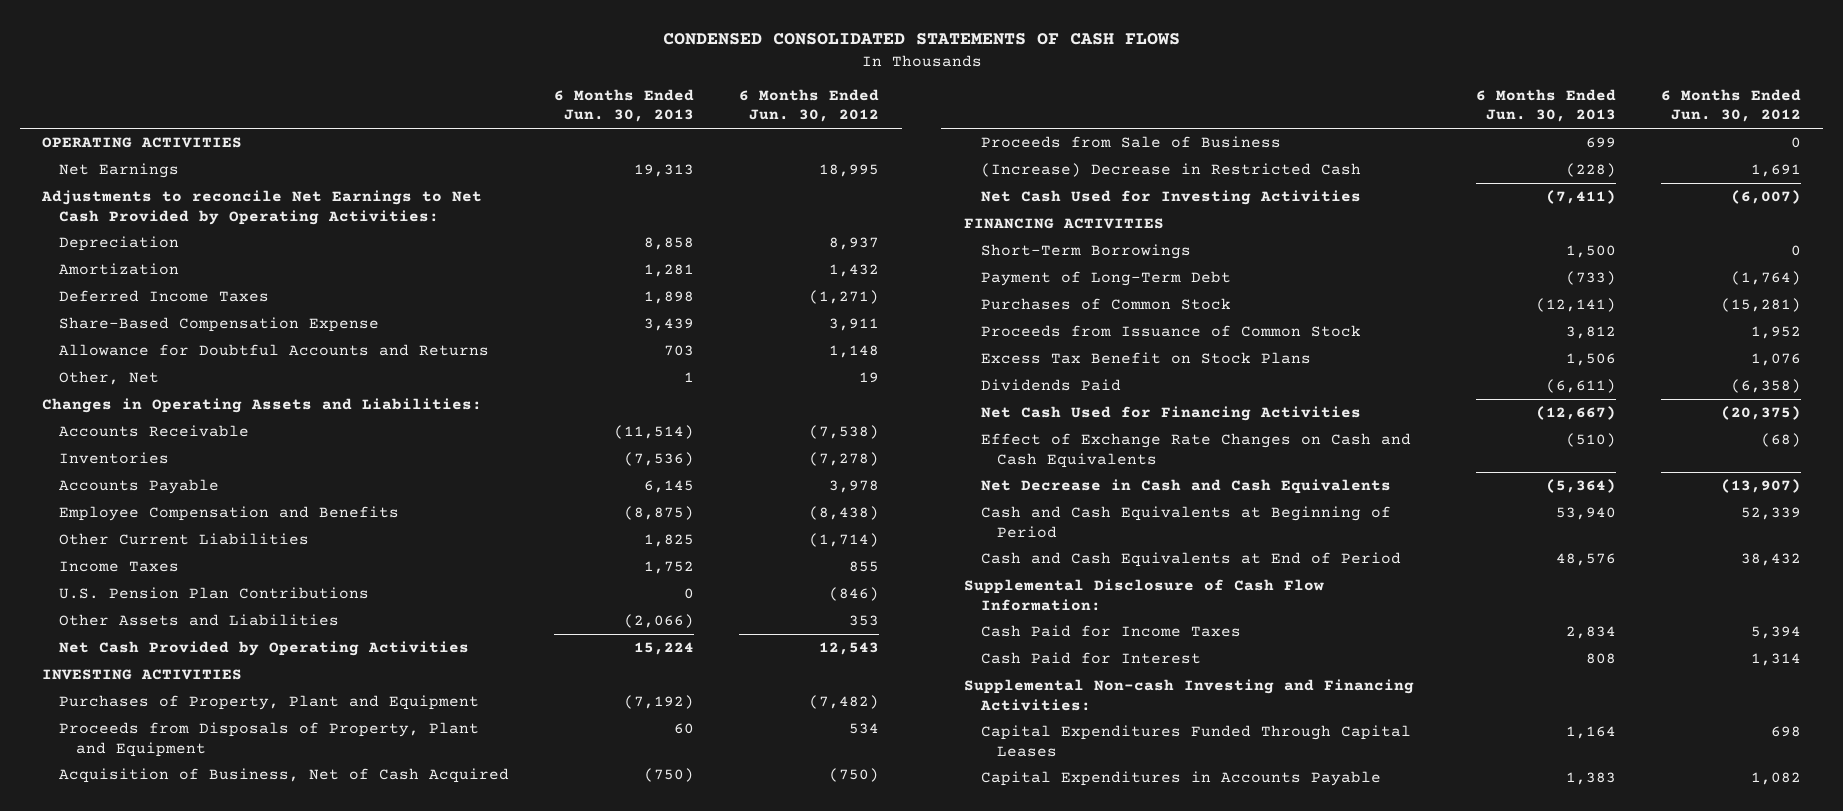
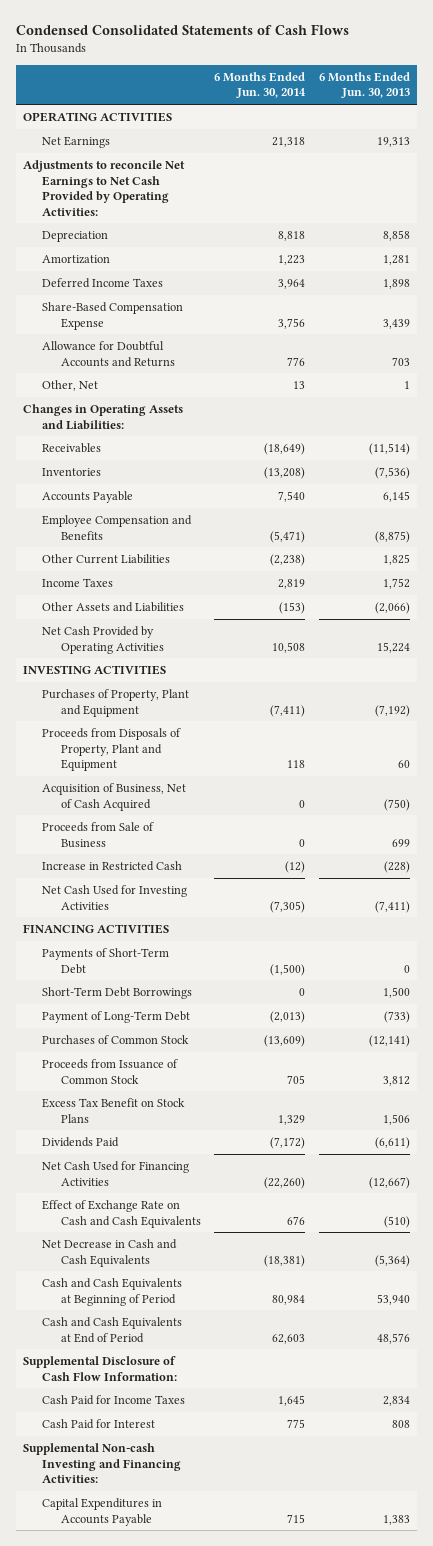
- CONDENSED CONSOLIDATED STATEMENTS OF CASH FLOWS
+ Condensed Consolidated Statements of Cash Flows
- | 6 Months Ended Jun. 30, 2013 | 6 Months Ended Jun. 30, 2012
+ | 6 Months Ended Jun. 30, 2014 | 6 Months Ended Jun. 30, 2013
- Accounts Receivable | (11,514) | (7,538)
+ Receivables | (18,649) | (11,514)
- U.S. Pension Plan Contributions | 0 | (846)
- (Increase) Decrease in Restricted Cash | (228) | 1,691
+ Increase in Restricted Cash | (12) | (228)
- Short-Term Borrowings | 1,500 | 0
+ Payments of Short-Term Debt | (1,500) | 0
+ Short-Term Debt Borrowings | 0 | 1,500
- Effect of Exchange Rate Changes on Cash and Cash Equivalents | (510) | (68)
+ Effect of Exchange Rate on Cash and Cash Equivalents | 676 | (510)
- Capital Expenditures Funded Through Capital Leases | 1,164 | 698

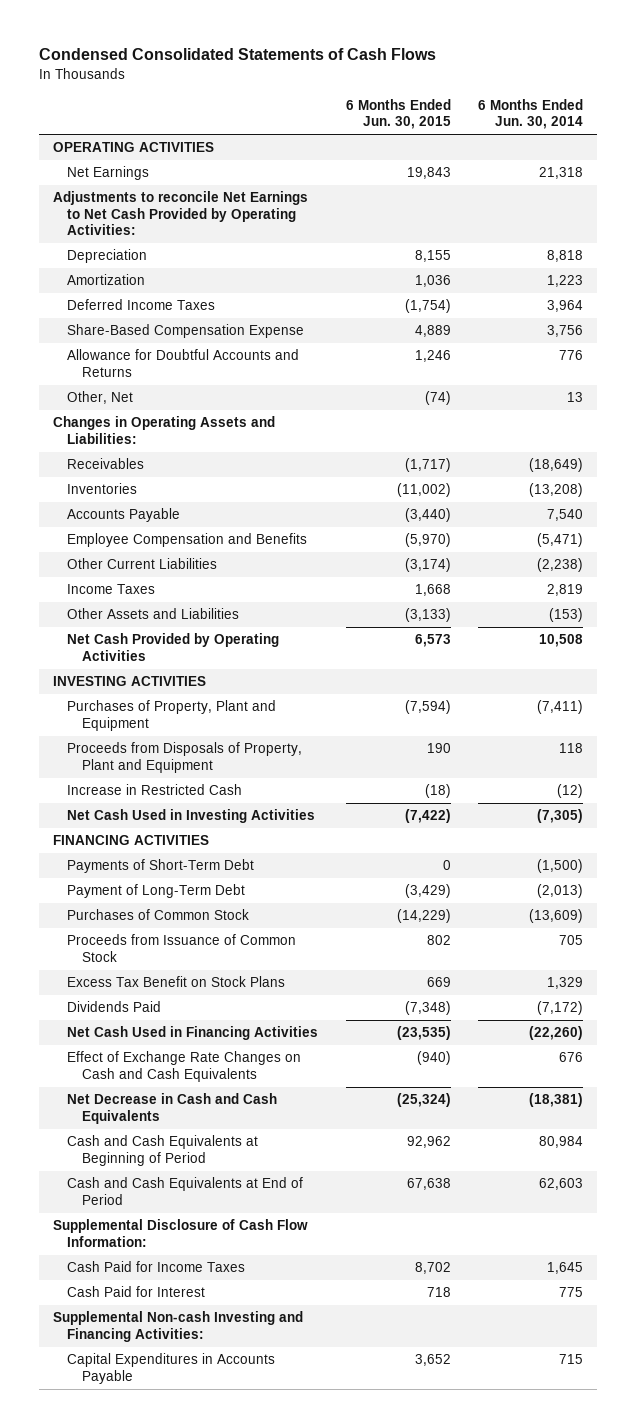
- | 6 Months Ended Jun. 30, 2014 | 6 Months Ended Jun. 30, 2013
+ | 6 Months Ended Jun. 30, 2015 | 6 Months Ended Jun. 30, 2014
- Acquisition of Business, Net of Cash Acquired | 0 | (750)
- Proceeds from Sale of Business | 0 | 699
- Net Cash Used for Investing Activities | (7,305) | (7,411)
+ Net Cash Used in Investing Activities | (7,422) | (7,305)
- Short-Term Debt Borrowings | 0 | 1,500
- Net Cash Used for Financing Activities | (22,260) | (12,667)
- Effect of Exchange Rate on Cash and Cash Equivalents | 676 | (510)
+ Net Cash Used in Financing Activities | (23,535) | (22,260)
+ Effect of Exchange Rate Changes on Cash and Cash Equivalents | (940) | 676

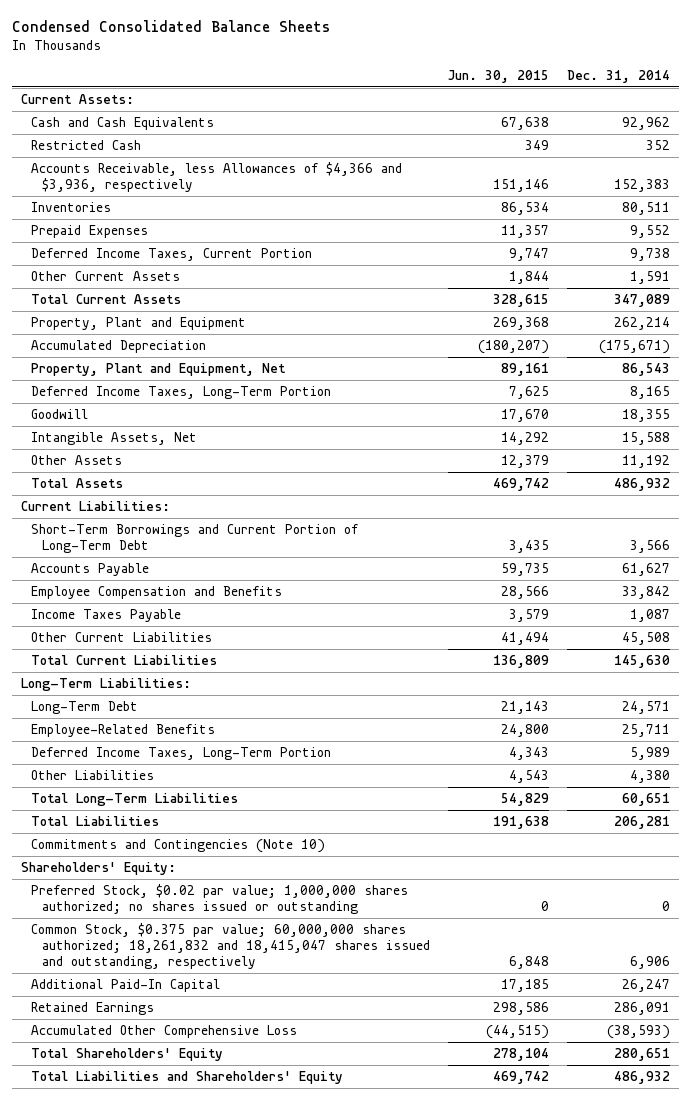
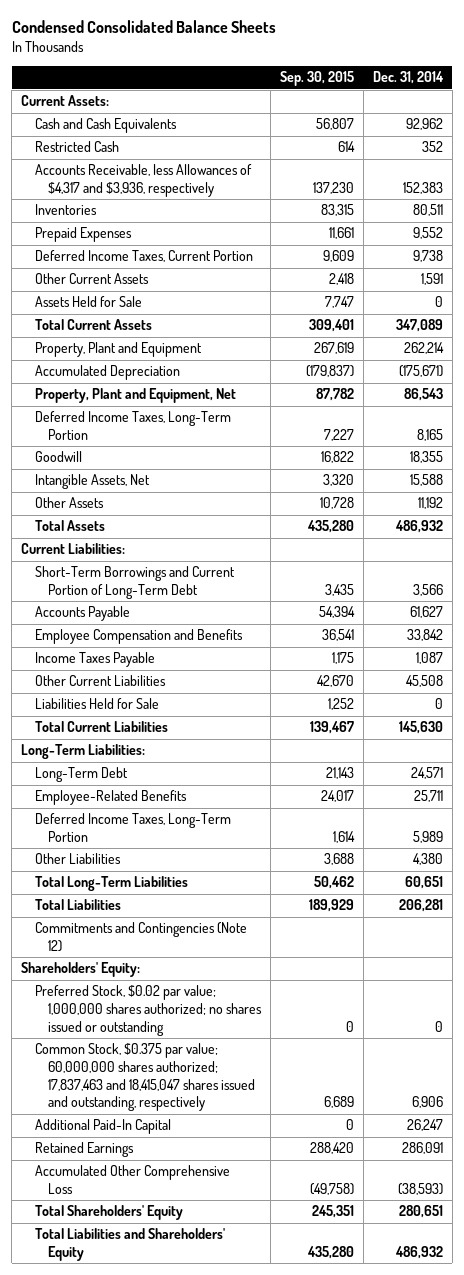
- | Jun. 30, 2015 | Dec. 31, 2014
+ | Sep. 30, 2015 | Dec. 31, 2014
- Accounts Receivable, less Allowances of $4,366 and $3,936, respectively | 151,146 | 152,383
+ Accounts Receivable, less Allowances of $4,317 and $3,936, respectively | 137,230 | 152,383
+ Assets Held for Sale | 7,747 | 0
+ Liabilities Held for Sale | 1,252 | 0
- Commitments and Contingencies (Note 10)
+ Commitments and Contingencies (Note 12)
- Common Stock, $0.375 par value; 60,000,000 shares authorized; 18,261,832 and 18,415,047 shares issued and outstanding, respectively | 6,848 | 6,906
+ Common Stock, $0.375 par value; 60,000,000 shares authorized; 17,837,463 and 18,415,047 shares issued and outstanding, respectively | 6,689 | 6,906

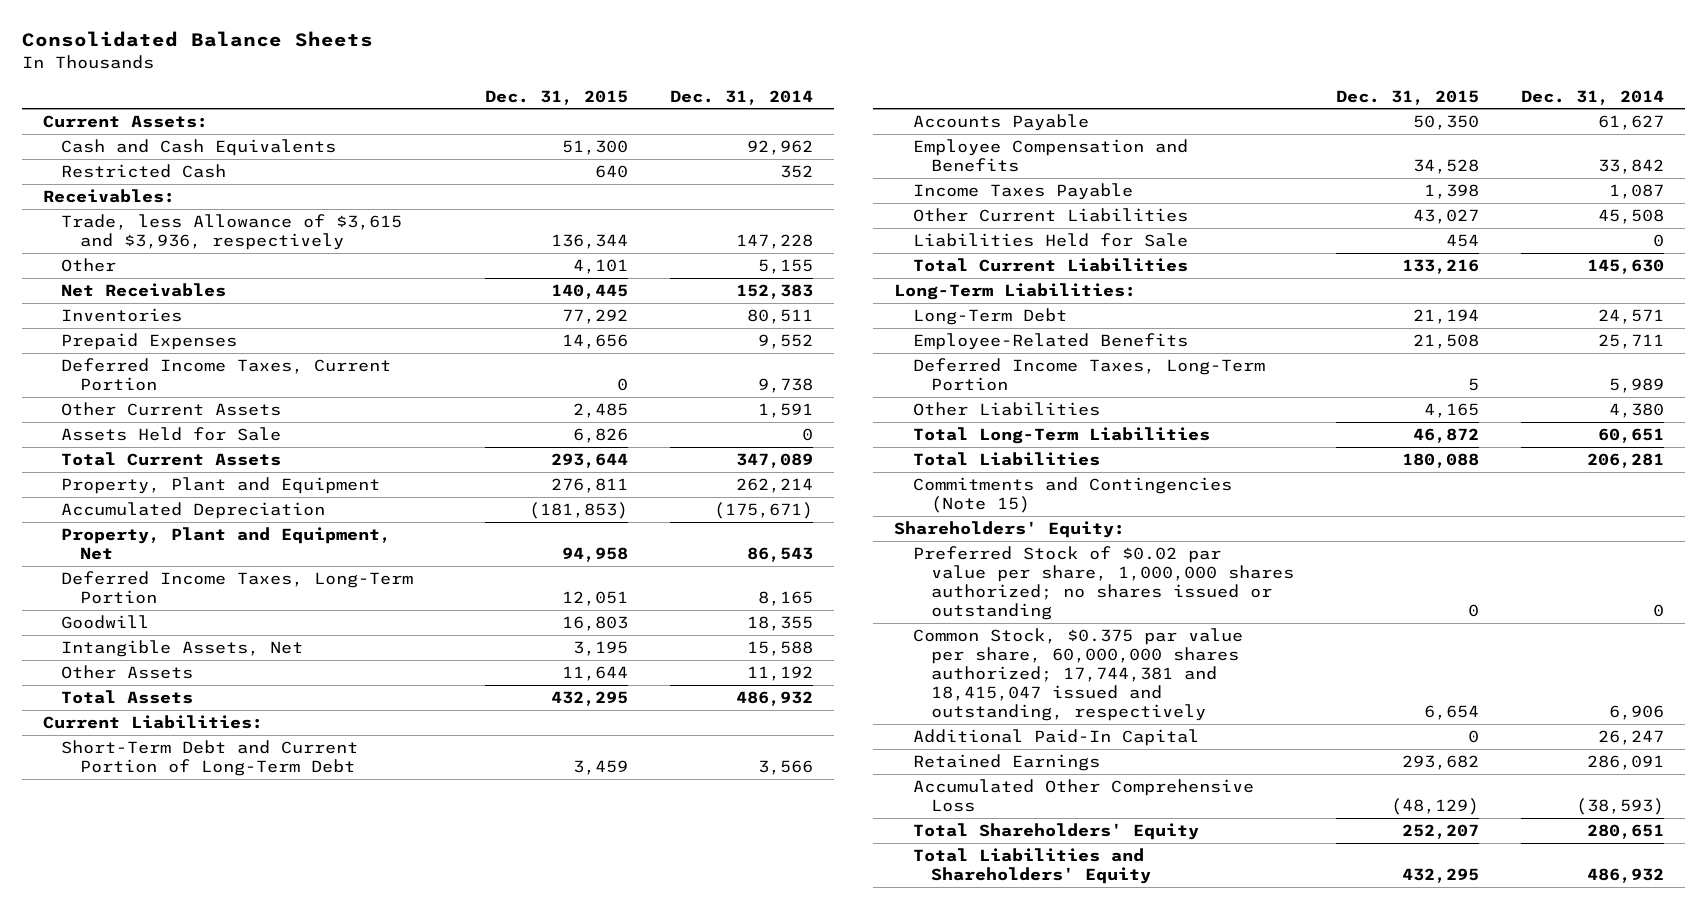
- Condensed Consolidated Balance Sheets
+ Consolidated Balance Sheets
- | Sep. 30, 2015 | Dec. 31, 2014
+ | Dec. 31, 2015 | Dec. 31, 2014
- Accounts Receivable, less Allowances of $4,317 and $3,936, respectively | 137,230 | 152,383
+ Receivables:
+ Trade, less Allowance of $3,615 and $3,936, respectively | 136,344 | 147,228
+ Other | 4,101 | 5,155
+ Net Receivables | 140,445 | 152,383
- Short-Term Borrowings and Current Portion of Long-Term Debt | 3,435 | 3,566
+ Short-Term Debt and Current Portion of Long-Term Debt | 3,459 | 3,566
- Commitments and Contingencies (Note 12)
+ Commitments and Contingencies (Note 15)
- Preferred Stock, $0.02 par value; 1,000,000 shares authorized; no shares issued or outstanding | 0 | 0
- Common Stock, $0.375 par value; 60,000,000 shares authorized; 17,837,463 and 18,415,047 shares issued and outstanding, respectively | 6,689 | 6,906
+ Preferred Stock of $0.02 par value per share, 1,000,000 shares authorized; no shares issued or outstanding | 0 | 0
+ Common Stock, $0.375 par value per share, 60,000,000 shares authorized; 17,744,381 and 18,415,047 issued and outstanding, respectively | 6,654 | 6,906

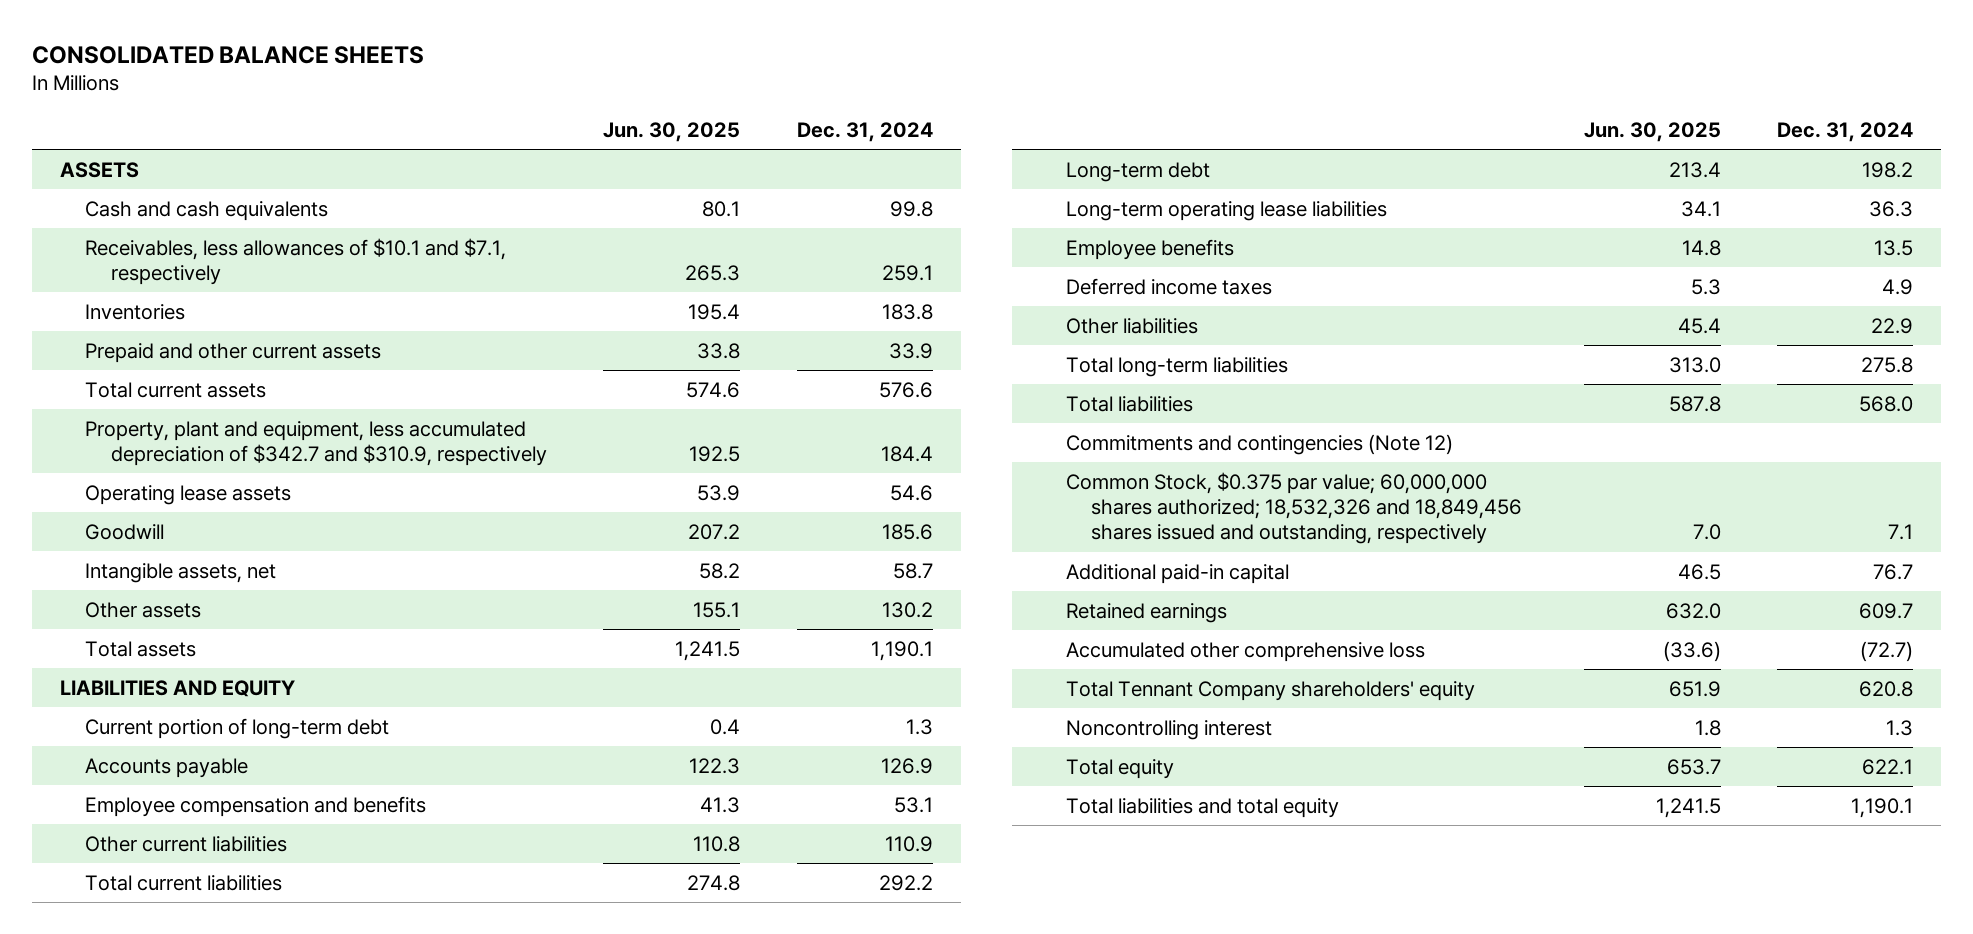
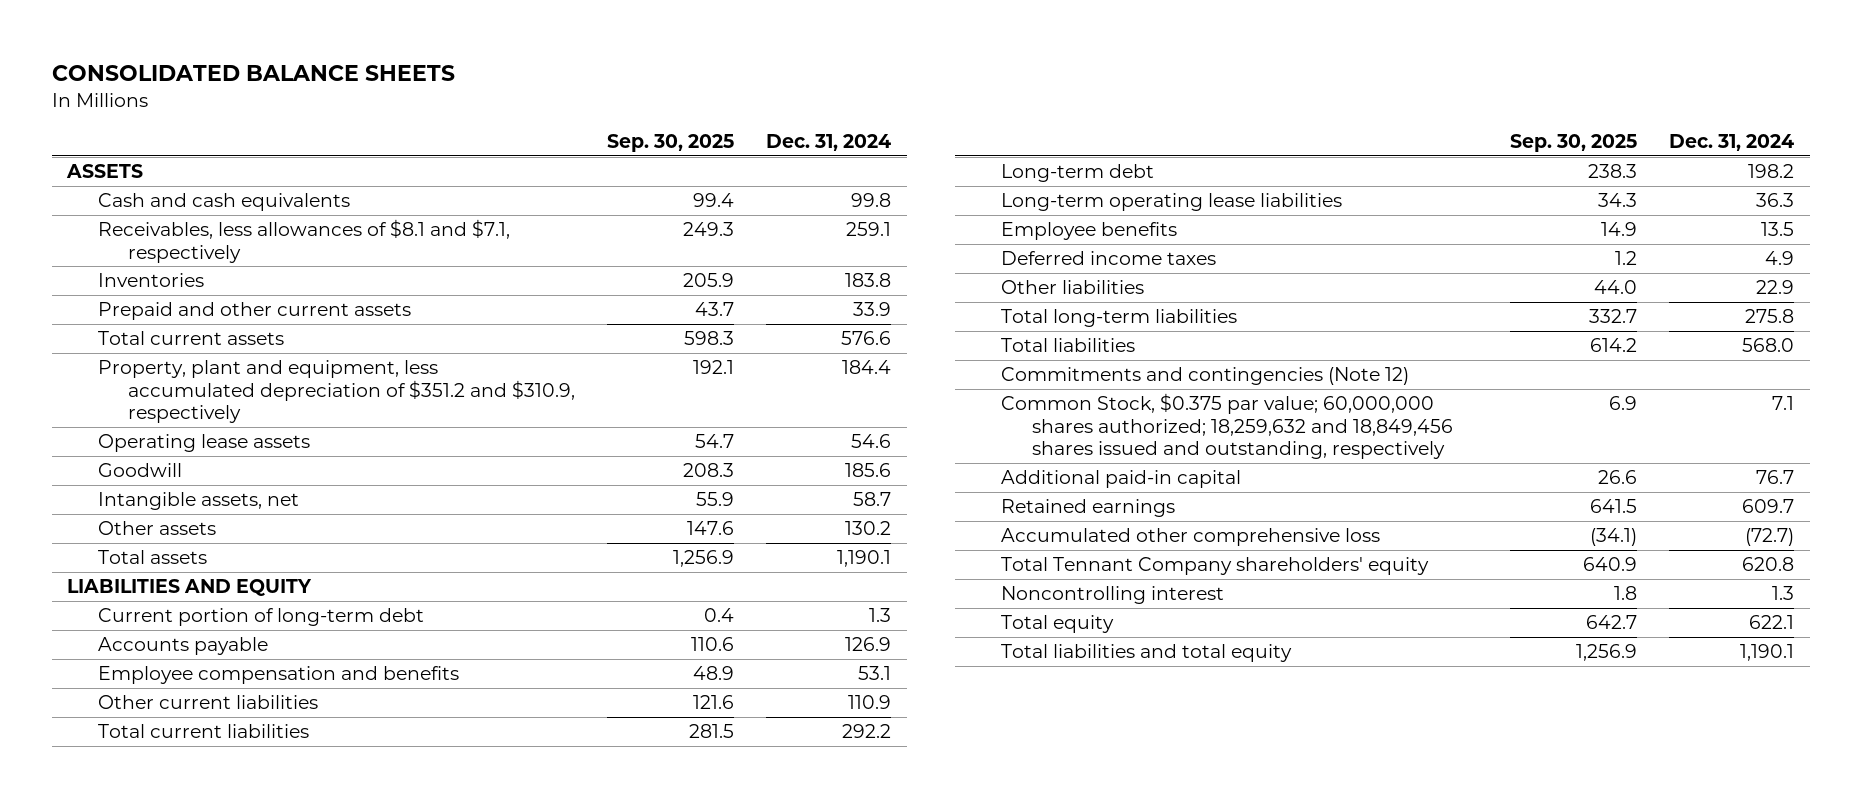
- | Jun. 30, 2025 | Dec. 31, 2024
+ | Sep. 30, 2025 | Dec. 31, 2024
- Receivables, less allowances of $10.1 and $7.1, respectively | 265.3 | 259.1
+ Receivables, less allowances of $8.1 and $7.1, respectively | 249.3 | 259.1
- Property, plant and equipment, less accumulated depreciation of $342.7 and $310.9, respectively | 192.5 | 184.4
+ Property, plant and equipment, less accumulated depreciation of $351.2 and $310.9, respectively | 192.1 | 184.4
- Common Stock, $0.375 par value; 60,000,000 shares authorized; 18,532,326 and 18,849,456 shares issued and outstanding, respectively | 7.0 | 7.1
+ Common Stock, $0.375 par value; 60,000,000 shares authorized; 18,259,632 and 18,849,456 shares issued and outstanding, respectively | 6.9 | 7.1

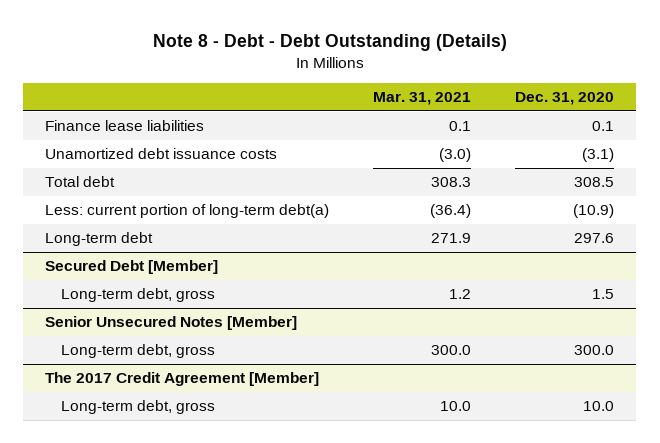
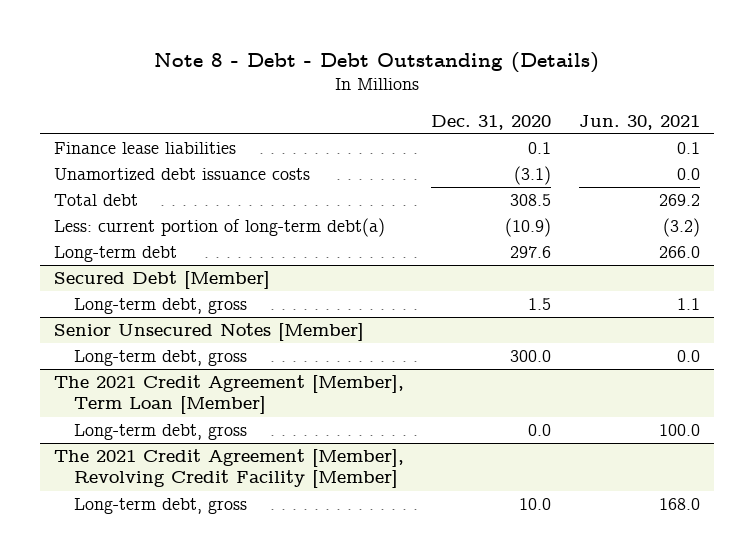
- | Mar. 31, 2021 | Dec. 31, 2020
+ | Dec. 31, 2020 | Jun. 30, 2021
- The 2017 Credit Agreement [Member]
+ The 2021 Credit Agreement [Member], Term Loan [Member]
+ Long-term debt, gross | 0.0 | 100.0
+ The 2021 Credit Agreement [Member], Revolving Credit Facility [Member]

